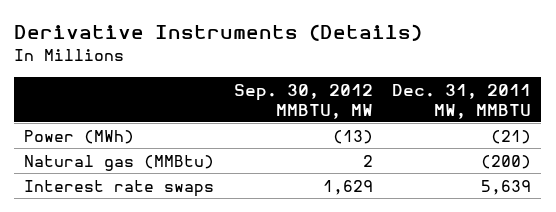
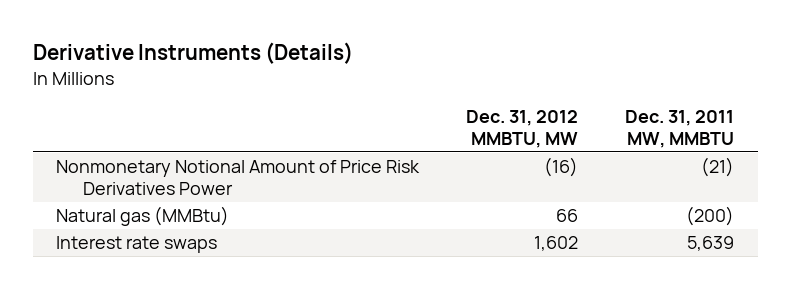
- | Sep. 30, 2012 MMBTU, MW | Dec. 31, 2011 MW, MMBTU
+ | Dec. 31, 2012 MMBTU, MW | Dec. 31, 2011 MW, MMBTU
- Power (MWh) | (13) | (21)
+ Nonmonetary Notional Amount of Price Risk Derivatives Power | (16) | (21)

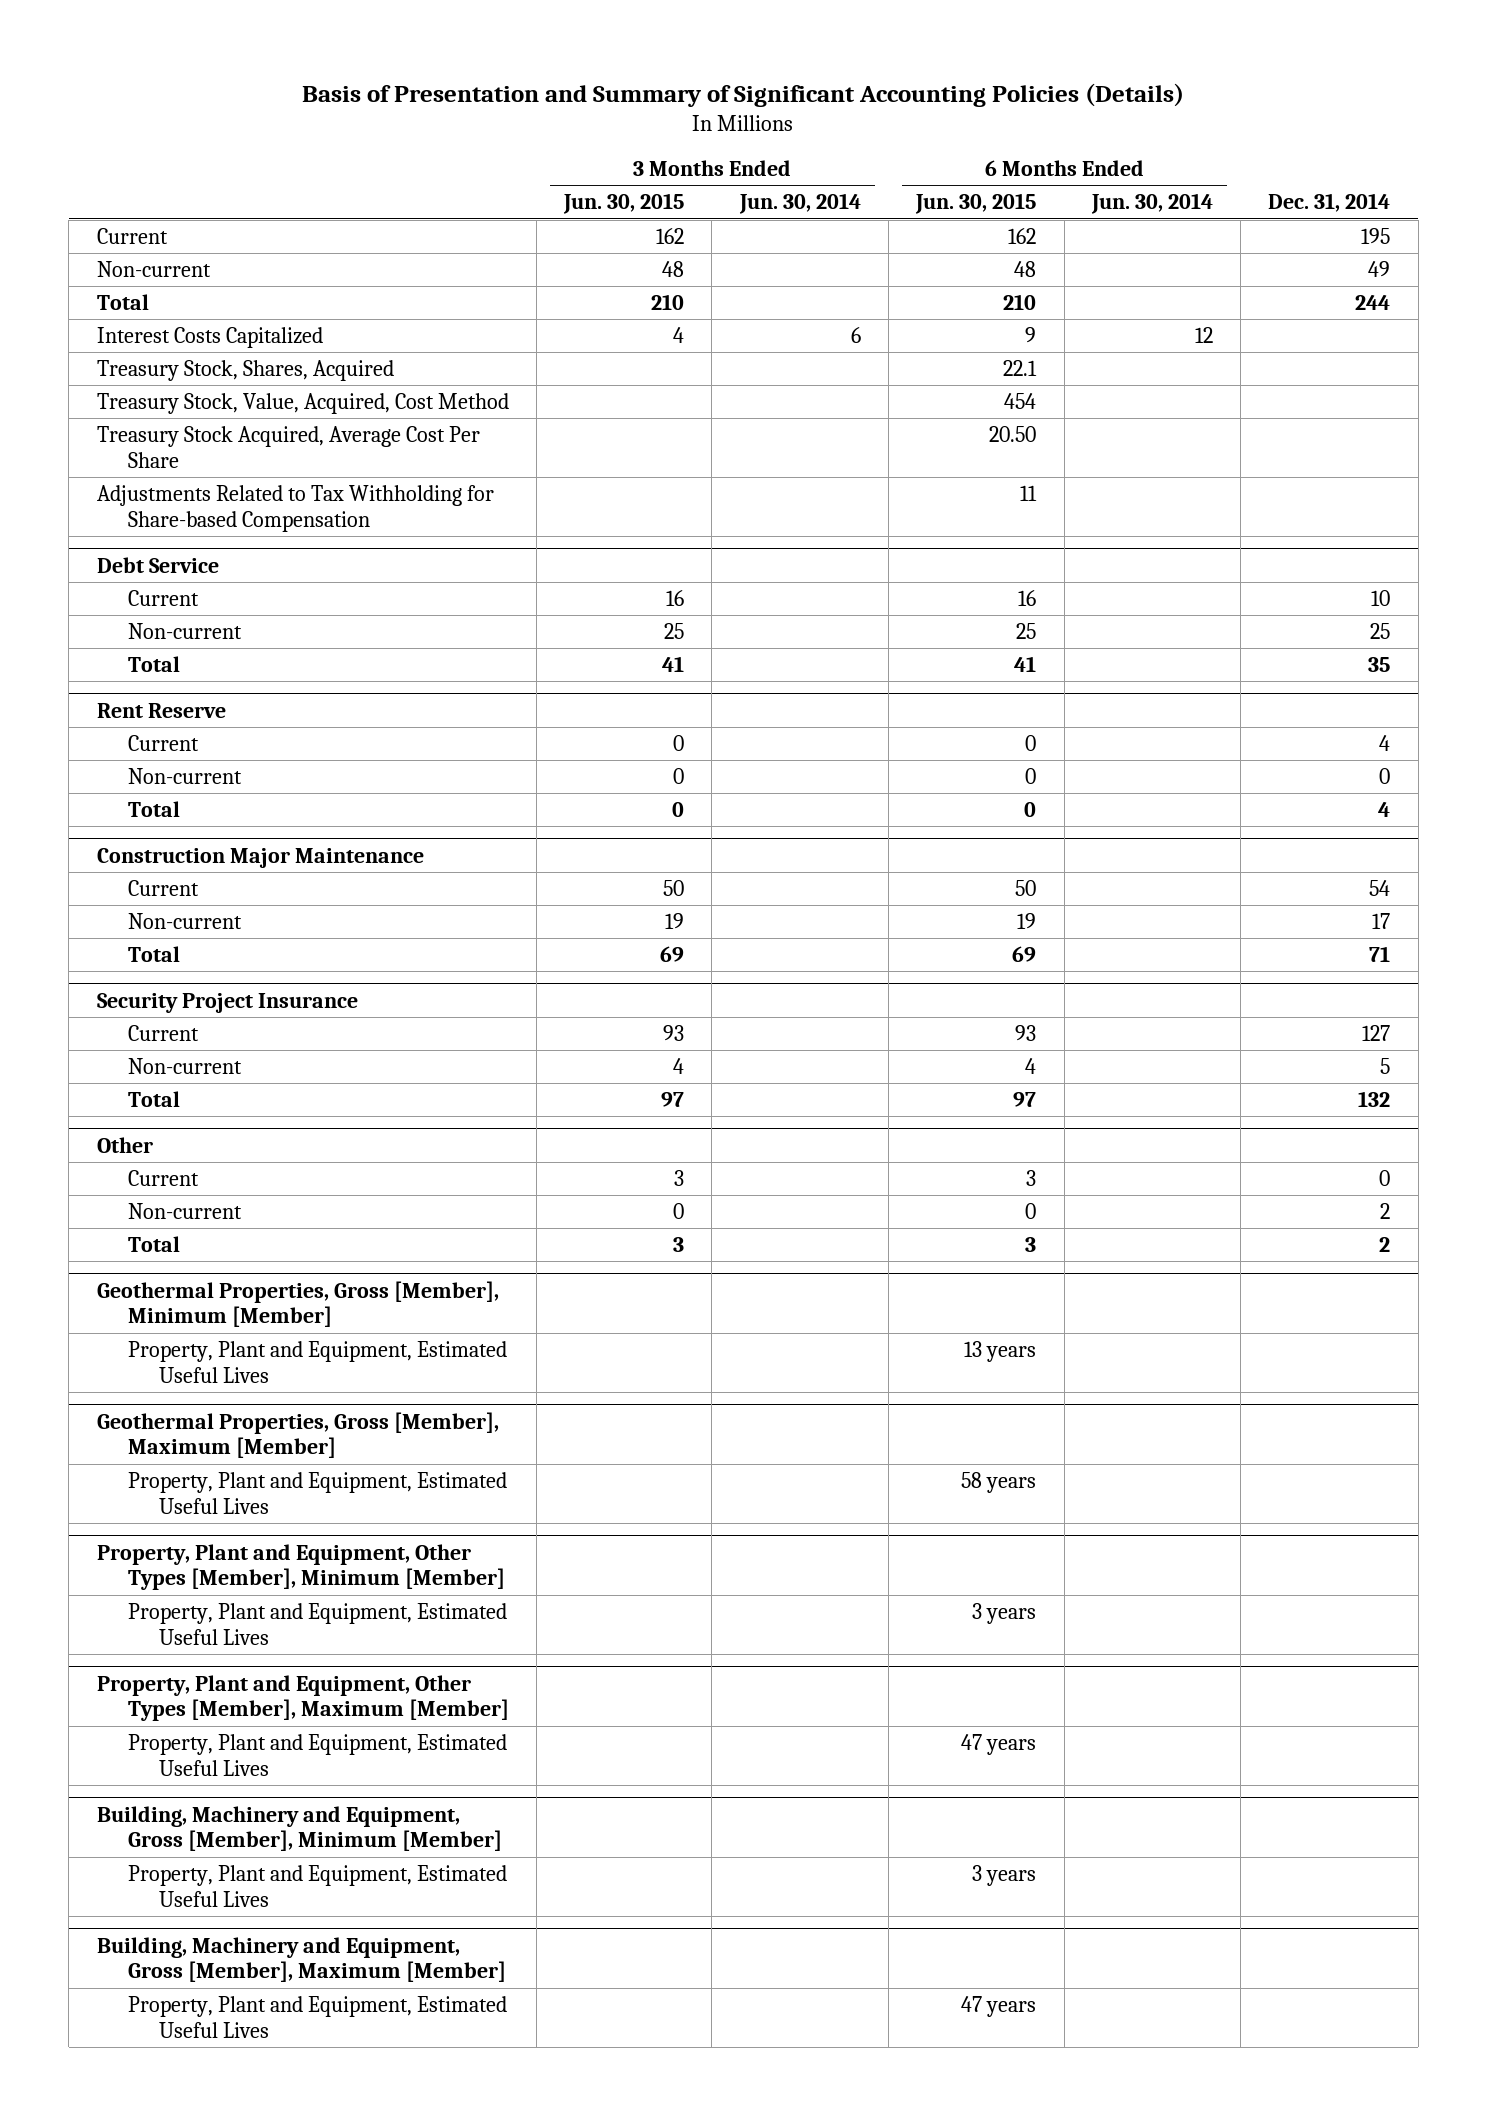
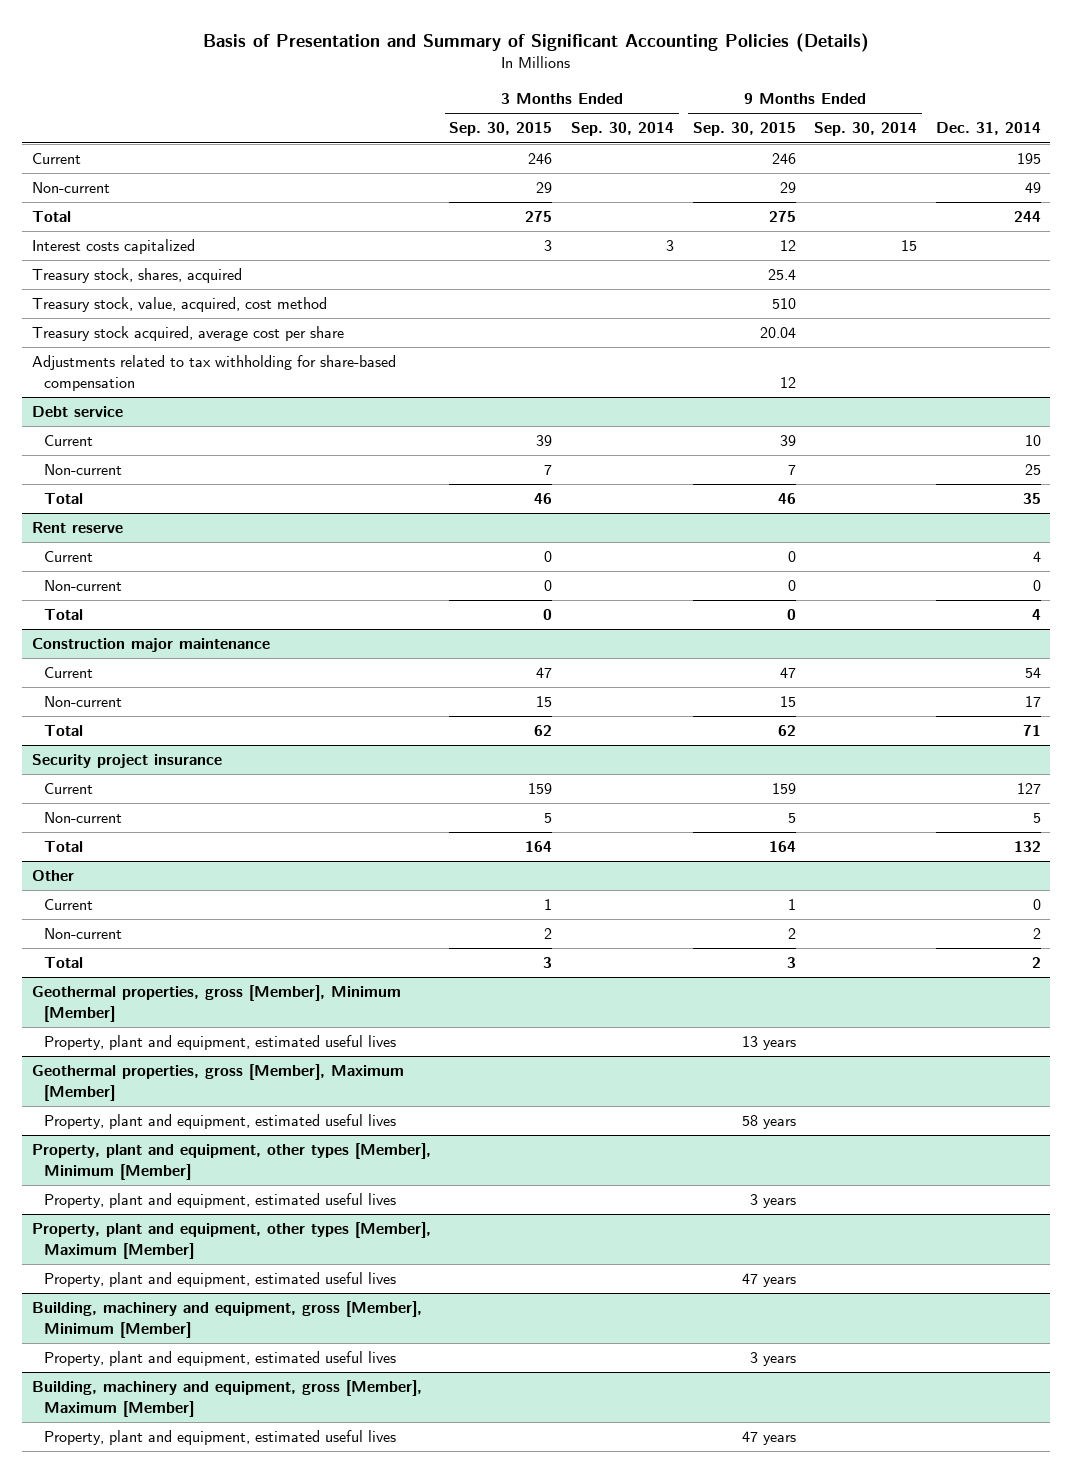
- | 3 Months Ended Jun. 30, 2015 | 3 Months Ended Jun. 30, 2014 | 6 Months Ended Jun. 30, 2015 | 6 Months Ended Jun. 30, 2014 | Dec. 31, 2014
+ | 3 Months Ended Sep. 30, 2015 | 3 Months Ended Sep. 30, 2014 | 9 Months Ended Sep. 30, 2015 | 9 Months Ended Sep. 30, 2014 | Dec. 31, 2014
- Interest Costs Capitalized | 4 | 6 | 9 | 12 |
- Treasury Stock, Shares, Acquired | | | 22.1 | |
- Treasury Stock, Value, Acquired, Cost Method | | | 454 | |
- Treasury Stock Acquired, Average Cost Per Share | | | 20.50 | |
- Adjustments Related to Tax Withholding for Share-based Compensation | | | 11 | |
- Debt Service
+ Interest costs capitalized | 3 | 3 | 12 | 15 |
+ Treasury stock, shares, acquired | | | 25.4 | |
+ Treasury stock, value, acquired, cost method | | | 510 | |
+ Treasury stock acquired, average cost per share | | | 20.04 | |
+ Adjustments related to tax withholding for share-based compensation | | | 12 | |
+ Debt service
- Rent Reserve
+ Rent reserve
- Construction Major Maintenance
+ Construction major maintenance
- Security Project Insurance
+ Security project insurance
- Geothermal Properties, Gross [Member], Minimum [Member]
- Property, Plant and Equipment, Estimated Useful Lives | | | 13 years | |
- Geothermal Properties, Gross [Member], Maximum [Member]
- Property, Plant and Equipment, Estimated Useful Lives | | | 58 years | |
- Property, Plant and Equipment, Other Types [Member], Minimum [Member]
- Property, Plant and Equipment, Estimated Useful Lives | | | 3 years | |
- Property, Plant and Equipment, Other Types [Member], Maximum [Member]
- Property, Plant and Equipment, Estimated Useful Lives | | | 47 years | |
- Building, Machinery and Equipment, Gross [Member], Minimum [Member]
- Property, Plant and Equipment, Estimated Useful Lives | | | 3 years | |
- Building, Machinery and Equipment, Gross [Member], Maximum [Member]
- Property, Plant and Equipment, Estimated Useful Lives | | | 47 years | |
+ Geothermal properties, gross [Member], Minimum [Member]
+ Property, plant and equipment, estimated useful lives | | | 13 years | |
+ Geothermal properties, gross [Member], Maximum [Member]
+ Property, plant and equipment, estimated useful lives | | | 58 years | |
+ Property, plant and equipment, other types [Member], Minimum [Member]
+ Property, plant and equipment, estimated useful lives | | | 3 years | |
+ Property, plant and equipment, other types [Member], Maximum [Member]
+ Property, plant and equipment, estimated useful lives | | | 47 years | |
+ Building, machinery and equipment, gross [Member], Minimum [Member]
+ Property, plant and equipment, estimated useful lives | | | 3 years | |
+ Building, machinery and equipment, gross [Member], Maximum [Member]
+ Property, plant and equipment, estimated useful lives | | | 47 years | |

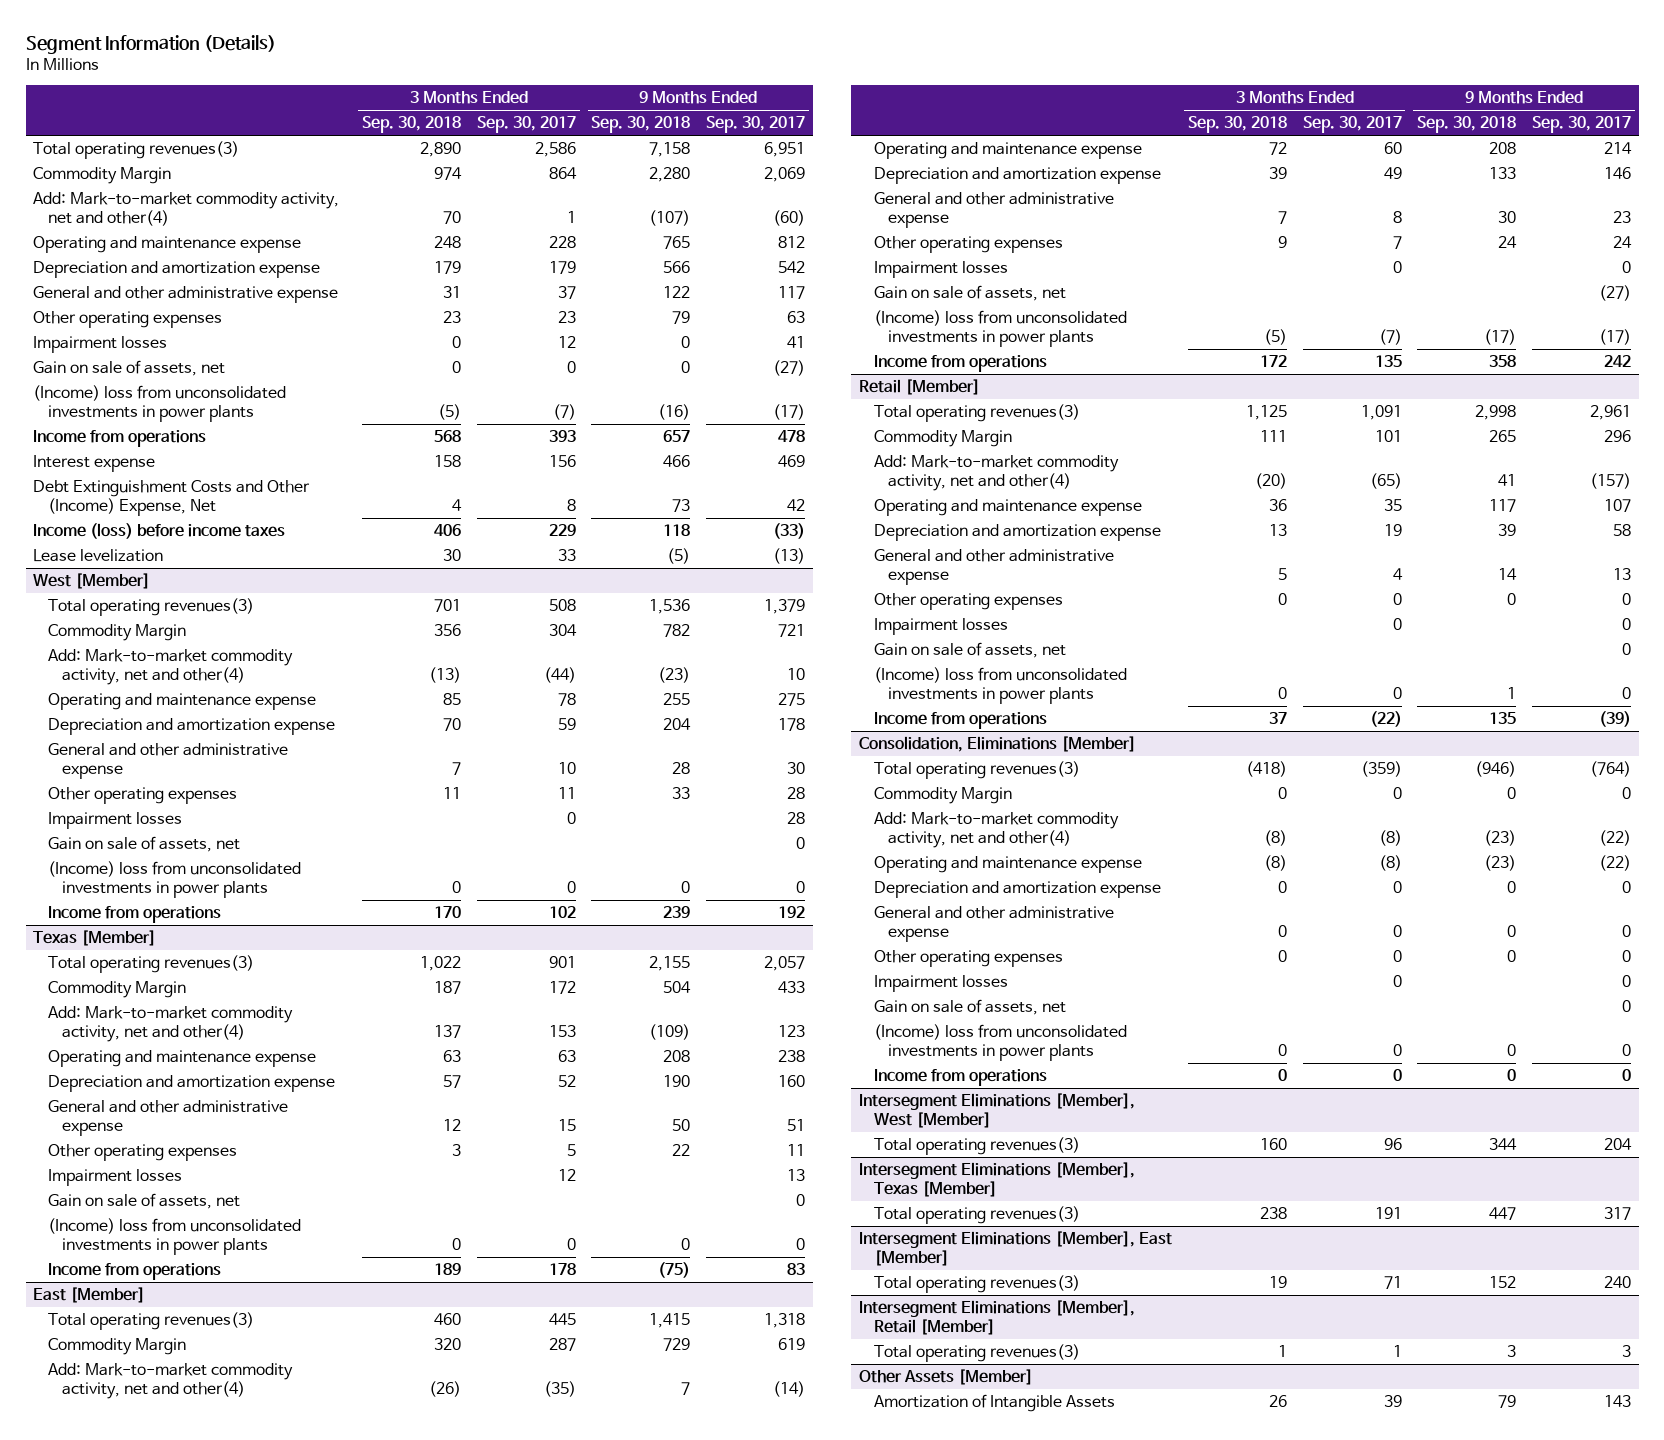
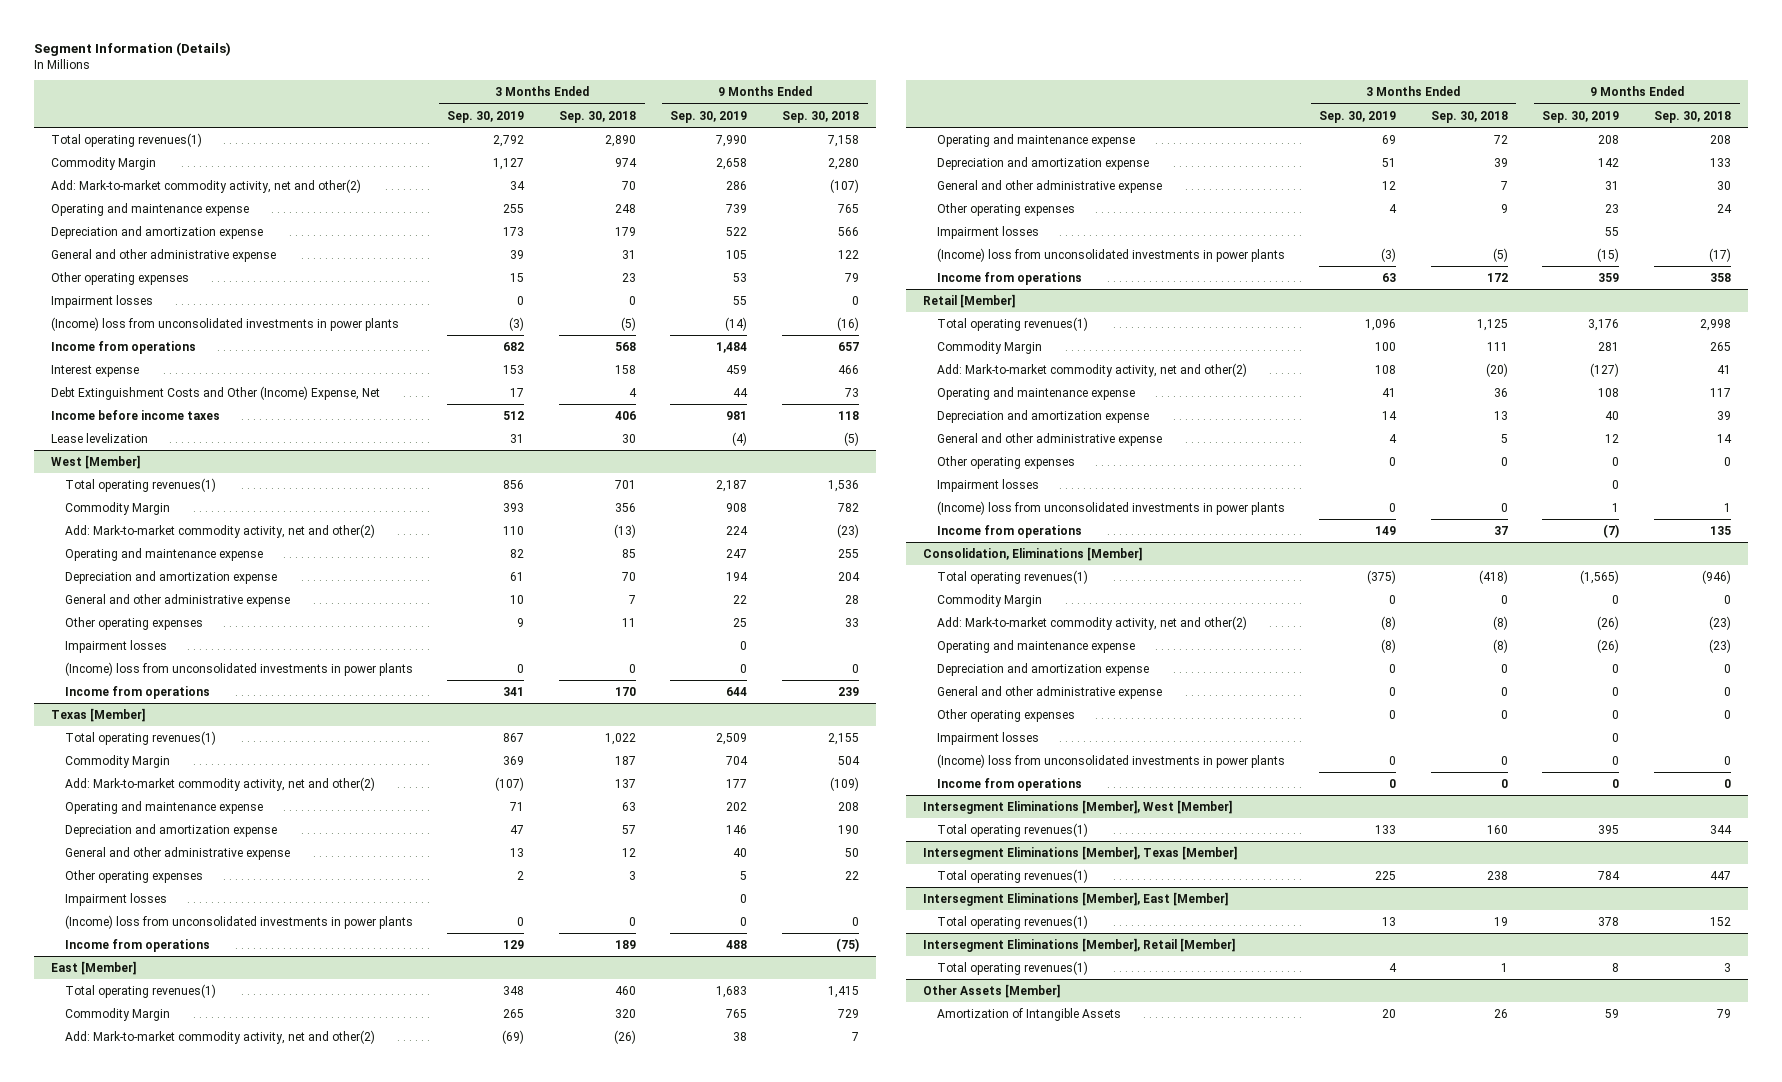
- | 3 Months Ended Sep. 30, 2018 | 3 Months Ended Sep. 30, 2017 | 9 Months Ended Sep. 30, 2018 | 9 Months Ended Sep. 30, 2017
+ | 3 Months Ended Sep. 30, 2019 | 3 Months Ended Sep. 30, 2018 | 9 Months Ended Sep. 30, 2019 | 9 Months Ended Sep. 30, 2018
- Total operating revenues(3) | 2,890 | 2,586 | 7,158 | 6,951
+ Total operating revenues(1) | 2,792 | 2,890 | 7,990 | 7,158
- Add: Mark-to-market commodity activity, net and other(4) | 70 | 1 | (107) | (60)
+ Add: Mark-to-market commodity activity, net and other(2) | 34 | 70 | 286 | (107)
- Gain on sale of assets, net | 0 | 0 | 0 | (27)
- Income (loss) before income taxes | 406 | 229 | 118 | (33)
+ Income before income taxes | 512 | 406 | 981 | 118
@ West [Member]
- Total operating revenues(3) | 701 | 508 | 1,536 | 1,379
+ Total operating revenues(1) | 856 | 701 | 2,187 | 1,536
- Add: Mark-to-market commodity activity, net and other(4) | (13) | (44) | (23) | 10
+ Add: Mark-to-market commodity activity, net and other(2) | 110 | (13) | 224 | (23)
- Gain on sale of assets, net | | | | 0
@ Texas [Member]
- Total operating revenues(3) | 1,022 | 901 | 2,155 | 2,057
+ Total operating revenues(1) | 867 | 1,022 | 2,509 | 2,155
- Add: Mark-to-market commodity activity, net and other(4) | 137 | 153 | (109) | 123
+ Add: Mark-to-market commodity activity, net and other(2) | (107) | 137 | 177 | (109)
- Gain on sale of assets, net | | | | 0
@ East [Member]
- Total operating revenues(3) | 460 | 445 | 1,415 | 1,318
+ Total operating revenues(1) | 348 | 460 | 1,683 | 1,415
- Add: Mark-to-market commodity activity, net and other(4) | (26) | (35) | 7 | (14)
+ Add: Mark-to-market commodity activity, net and other(2) | (69) | (26) | 38 | 7
- Gain on sale of assets, net | | | | (27)
@ Retail [Member]
- Total operating revenues(3) | 1,125 | 1,091 | 2,998 | 2,961
+ Total operating revenues(1) | 1,096 | 1,125 | 3,176 | 2,998
- Add: Mark-to-market commodity activity, net and other(4) | (20) | (65) | 41 | (157)
+ Add: Mark-to-market commodity activity, net and other(2) | 108 | (20) | (127) | 41
- Gain on sale of assets, net | | | | 0
@ Consolidation, Eliminations [Member]
- Total operating revenues(3) | (418) | (359) | (946) | (764)
+ Total operating revenues(1) | (375) | (418) | (1,565) | (946)
- Add: Mark-to-market commodity activity, net and other(4) | (8) | (8) | (23) | (22)
+ Add: Mark-to-market commodity activity, net and other(2) | (8) | (8) | (26) | (23)
- Gain on sale of assets, net | | | | 0
@ Intersegment Eliminations [Member], West [Member]
- Total operating revenues(3) | 160 | 96 | 344 | 204
+ Total operating revenues(1) | 133 | 160 | 395 | 344
@ Intersegment Eliminations [Member], Texas [Member]
- Total operating revenues(3) | 238 | 191 | 447 | 317
+ Total operating revenues(1) | 225 | 238 | 784 | 447
@ Intersegment Eliminations [Member], East [Member]
- Total operating revenues(3) | 19 | 71 | 152 | 240
+ Total operating revenues(1) | 13 | 19 | 378 | 152
@ Intersegment Eliminations [Member], Retail [Member]
- Total operating revenues(3) | 1 | 1 | 3 | 3
+ Total operating revenues(1) | 4 | 1 | 8 | 3

